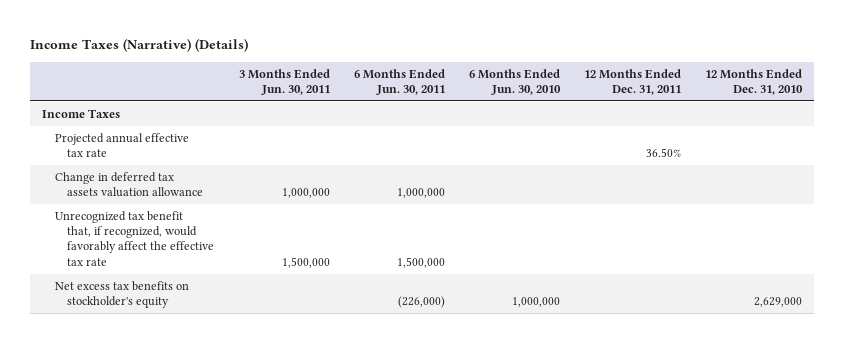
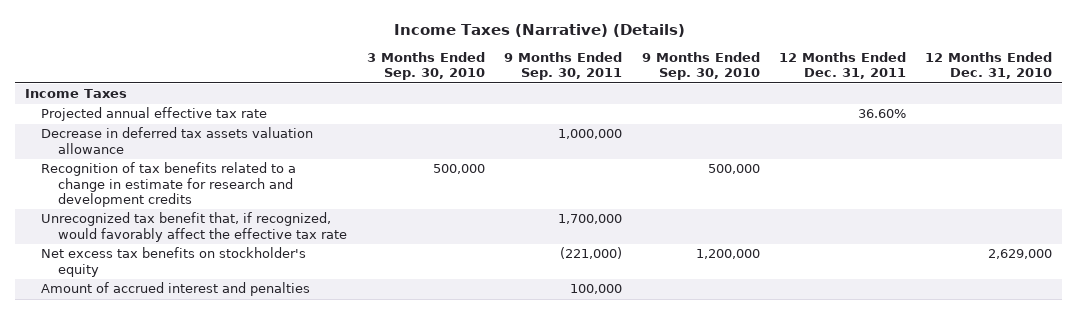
- | 3 Months Ended Jun. 30, 2011 | 6 Months Ended Jun. 30, 2011 | 6 Months Ended Jun. 30, 2010 | 12 Months Ended Dec. 31, 2011 | 12 Months Ended Dec. 31, 2010
+ | 3 Months Ended Sep. 30, 2010 | 9 Months Ended Sep. 30, 2011 | 9 Months Ended Sep. 30, 2010 | 12 Months Ended Dec. 31, 2011 | 12 Months Ended Dec. 31, 2010
- Projected annual effective tax rate | | | | 36.50% |
- Change in deferred tax assets valuation allowance | 1,000,000 | 1,000,000 | | |
+ Projected annual effective tax rate | | | | 36.60% |
+ Decrease in deferred tax assets valuation allowance | | 1,000,000 | | |
+ Recognition of tax benefits related to a change in estimate for research and development credits | 500,000 | | 500,000 | |
+ Amount of accrued interest and penalties | | 100,000 | | |

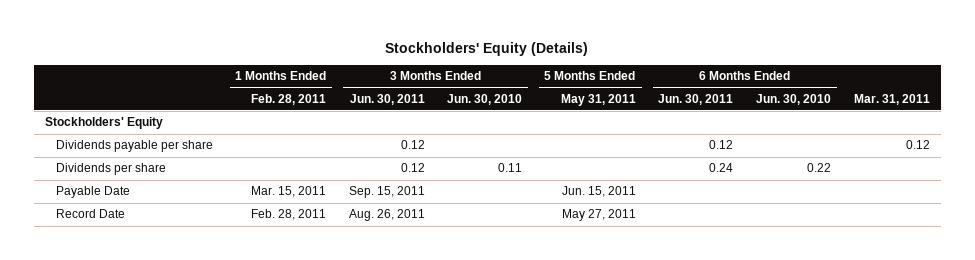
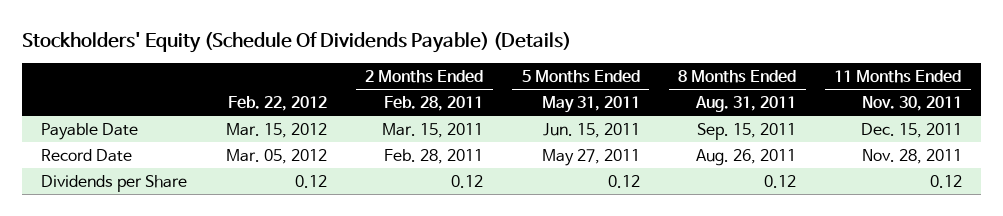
- Stockholders' Equity (Details)
+ Stockholders' Equity (Schedule Of Dividends Payable) (Details)
- | 1 Months Ended Feb. 28, 2011 | 3 Months Ended Jun. 30, 2011 | 3 Months Ended Jun. 30, 2010 | 5 Months Ended May 31, 2011 | 6 Months Ended Jun. 30, 2011 | 6 Months Ended Jun. 30, 2010 | Mar. 31, 2011
+ | Feb. 22, 2012 | 2 Months Ended Feb. 28, 2011 | 5 Months Ended May 31, 2011 | 8 Months Ended Aug. 31, 2011 | 11 Months Ended Nov. 30, 2011
- Stockholders' Equity
- Dividends payable per share | | 0.12 | | | 0.12 | | 0.12
- Dividends per share | | 0.12 | 0.11 | | 0.24 | 0.22 |
+ Dividends per Share | 0.12 | 0.12 | 0.12 | 0.12 | 0.12

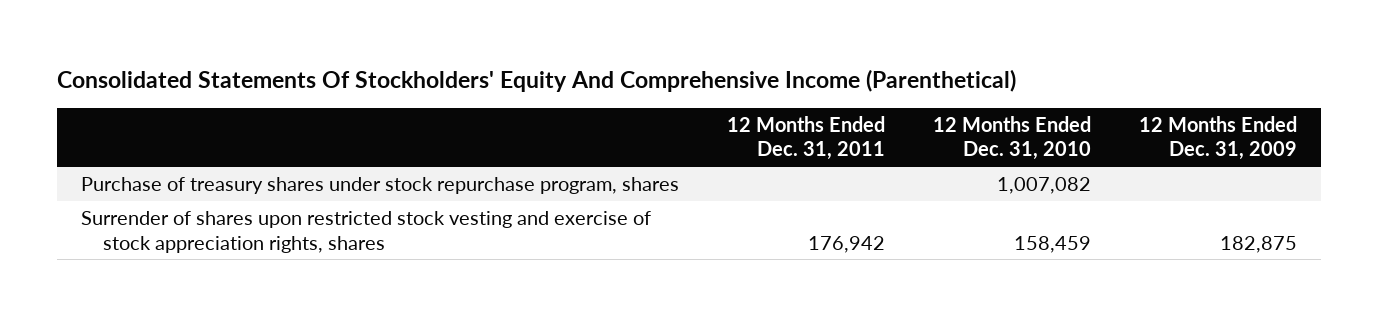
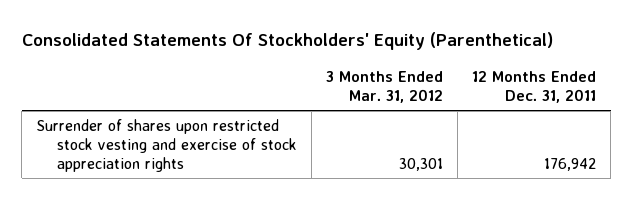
- Consolidated Statements Of Stockholders' Equity And Comprehensive Income (Parenthetical)
+ Consolidated Statements Of Stockholders' Equity (Parenthetical)
- | 12 Months Ended Dec. 31, 2011 | 12 Months Ended Dec. 31, 2010 | 12 Months Ended Dec. 31, 2009
+ | 3 Months Ended Mar. 31, 2012 | 12 Months Ended Dec. 31, 2011
- Purchase of treasury shares under stock repurchase program, shares | | 1,007,082 |
- Surrender of shares upon restricted stock vesting and exercise of stock appreciation rights, shares | 176,942 | 158,459 | 182,875
+ Surrender of shares upon restricted stock vesting and exercise of stock appreciation rights | 30,301 | 176,942

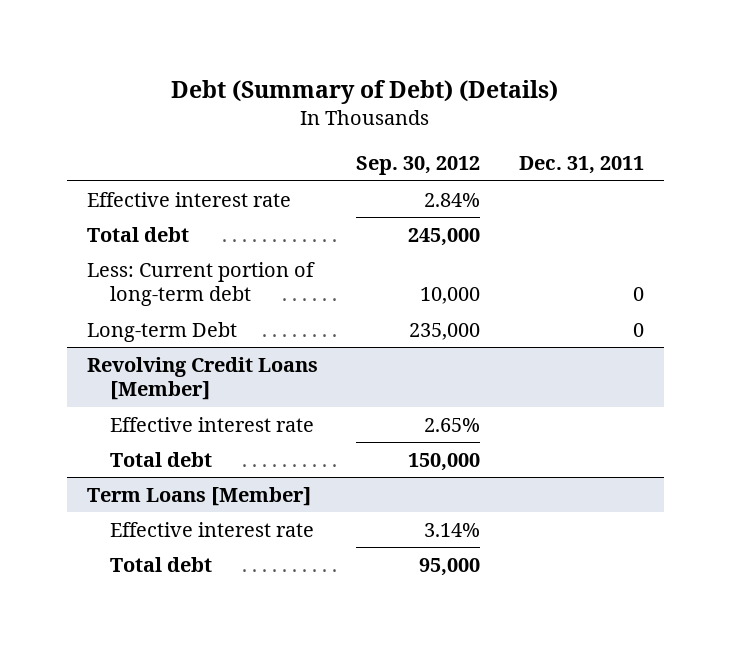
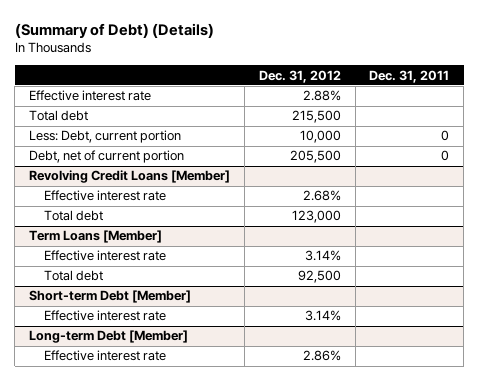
- Debt (Summary of Debt) (Details)
+ (Summary of Debt) (Details)
- | Sep. 30, 2012 | Dec. 31, 2011
+ | Dec. 31, 2012 | Dec. 31, 2011
- Less: Current portion of long-term debt | 10,000 | 0
- Long-term Debt | 235,000 | 0
+ Less: Debt, current portion | 10,000 | 0
+ Debt, net of current portion | 205,500 | 0
+ Short-term Debt [Member]
+ Effective interest rate | 3.14% |
+ Long-term Debt [Member]
+ Effective interest rate | 2.86% |

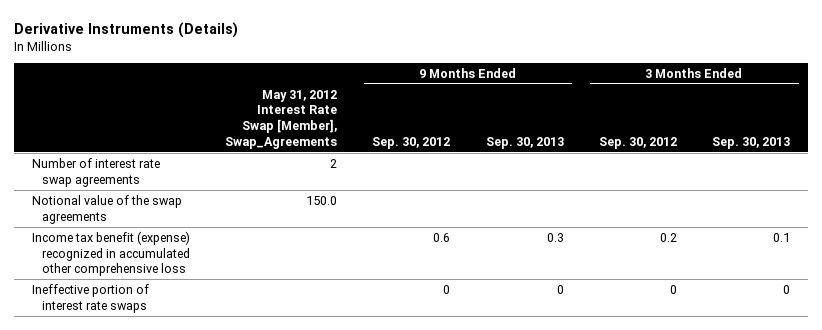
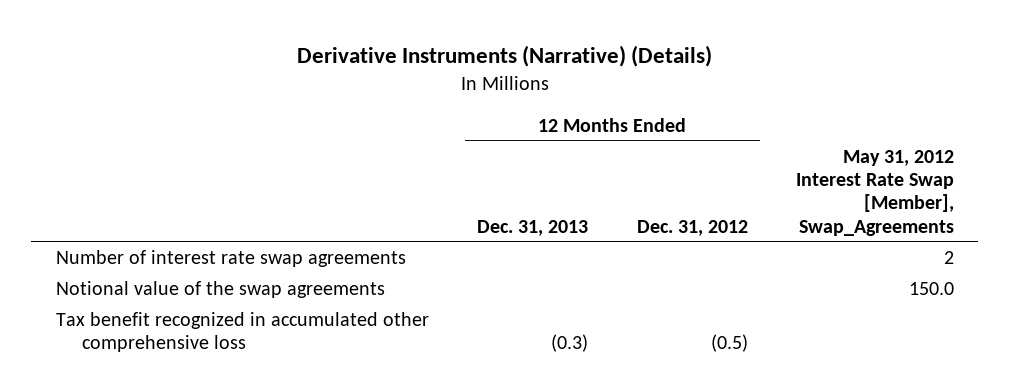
- Derivative Instruments (Details)
+ Derivative Instruments (Narrative) (Details)
- | May 31, 2012 Interest Rate Swap [Member], Swap_Agreements | 9 Months Ended Sep. 30, 2012 | 9 Months Ended Sep. 30, 2013 | 3 Months Ended Sep. 30, 2012 | 3 Months Ended Sep. 30, 2013
+ | 12 Months Ended Dec. 31, 2013 | 12 Months Ended Dec. 31, 2012 | May 31, 2012 Interest Rate Swap [Member], Swap_Agreements
- Income tax benefit (expense) recognized in accumulated other comprehensive loss | | 0.6 | 0.3 | 0.2 | 0.1
- Ineffective portion of interest rate swaps | | 0 | 0 | 0 | 0
+ Tax benefit recognized in accumulated other comprehensive loss | (0.3) | (0.5) |

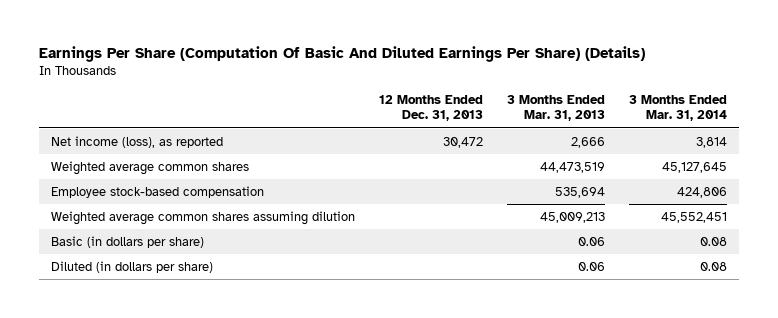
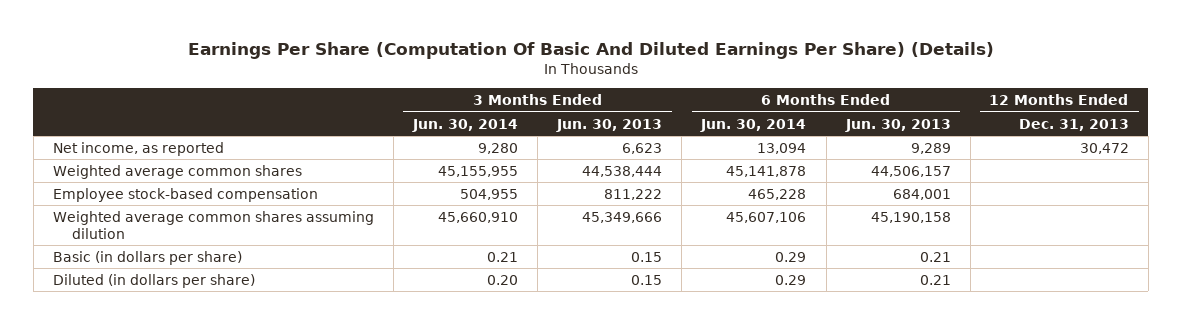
- | 12 Months Ended Dec. 31, 2013 | 3 Months Ended Mar. 31, 2013 | 3 Months Ended Mar. 31, 2014
+ | 3 Months Ended Jun. 30, 2014 | 3 Months Ended Jun. 30, 2013 | 6 Months Ended Jun. 30, 2014 | 6 Months Ended Jun. 30, 2013 | 12 Months Ended Dec. 31, 2013
- Net income (loss), as reported | 30,472 | 2,666 | 3,814
+ Net income, as reported | 9,280 | 6,623 | 13,094 | 9,289 | 30,472

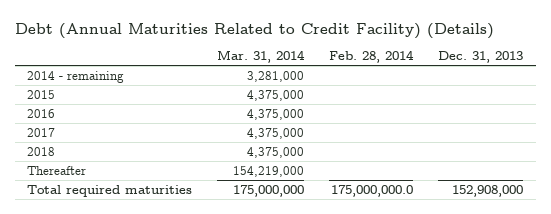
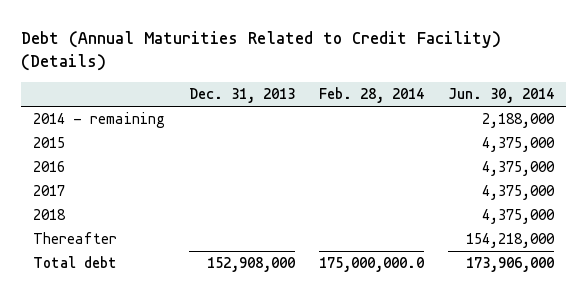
- | Mar. 31, 2014 | Feb. 28, 2014 | Dec. 31, 2013
+ | Dec. 31, 2013 | Feb. 28, 2014 | Jun. 30, 2014
- Total required maturities | 175,000,000 | 175,000,000.0 | 152,908,000
+ Total debt | 152,908,000 | 175,000,000.0 | 173,906,000

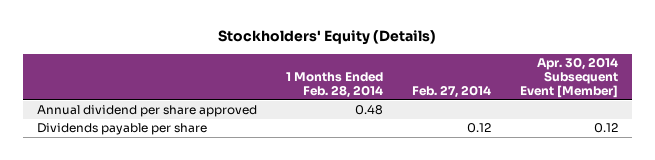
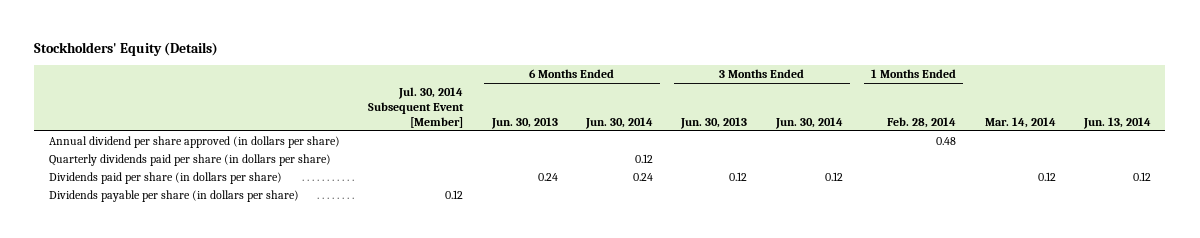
- | 1 Months Ended Feb. 28, 2014 | Feb. 27, 2014 | Apr. 30, 2014 Subsequent Event [Member]
+ | Jul. 30, 2014 Subsequent Event [Member] | 6 Months Ended Jun. 30, 2013 | 6 Months Ended Jun. 30, 2014 | 3 Months Ended Jun. 30, 2013 | 3 Months Ended Jun. 30, 2014 | 1 Months Ended Feb. 28, 2014 | Mar. 14, 2014 | Jun. 13, 2014
- Annual dividend per share approved | 0.48 | |
- Dividends payable per share | | 0.12 | 0.12
+ Annual dividend per share approved (in dollars per share) | | | | | | 0.48 | |
+ Quarterly dividends paid per share (in dollars per share) | | | 0.12 | | | | |
+ Dividends paid per share (in dollars per share) | | 0.24 | 0.24 | 0.12 | 0.12 | | 0.12 | 0.12
+ Dividends payable per share (in dollars per share) | 0.12 | | | | | | |

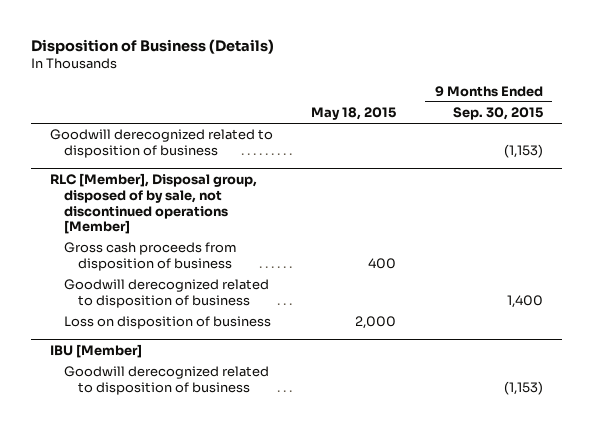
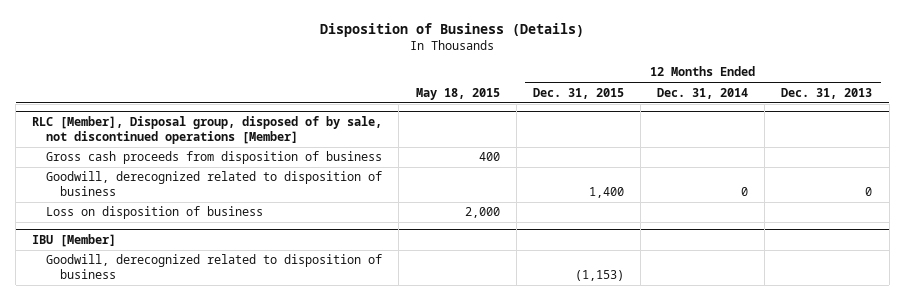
- | May 18, 2015 | 9 Months Ended Sep. 30, 2015
+ | May 18, 2015 | 12 Months Ended Dec. 31, 2015 | 12 Months Ended Dec. 31, 2014 | 12 Months Ended Dec. 31, 2013
- Goodwill derecognized related to disposition of business | | (1,153)
@ RLC [Member], Disposal group, disposed of by sale, not discontinued operations [Member]
- Goodwill derecognized related to disposition of business | | 1,400
+ Goodwill, derecognized related to disposition of business | | 1,400 | 0 | 0
@ IBU [Member]
- Goodwill derecognized related to disposition of business | | (1,153)
+ Goodwill, derecognized related to disposition of business | | (1,153) | |

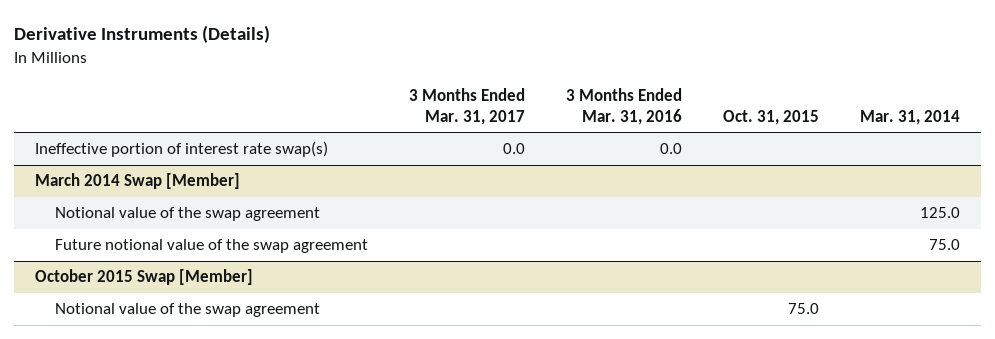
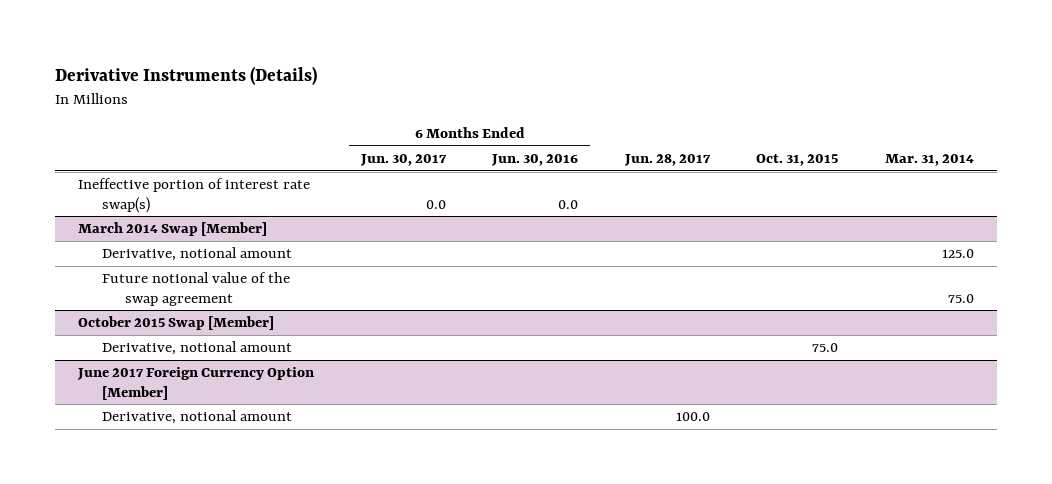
- | 3 Months Ended Mar. 31, 2017 | 3 Months Ended Mar. 31, 2016 | Oct. 31, 2015 | Mar. 31, 2014
+ | 6 Months Ended Jun. 30, 2017 | 6 Months Ended Jun. 30, 2016 | Jun. 28, 2017 | Oct. 31, 2015 | Mar. 31, 2014
@ March 2014 Swap [Member]
- Notional value of the swap agreement | | | | 125.0
+ Derivative, notional amount | | | | | 125.0
@ October 2015 Swap [Member]
- Notional value of the swap agreement | | | 75.0 |
+ Derivative, notional amount | | | | 75.0 |
+ June 2017 Foreign Currency Option [Member]
+ Derivative, notional amount | | | 100.0 | |

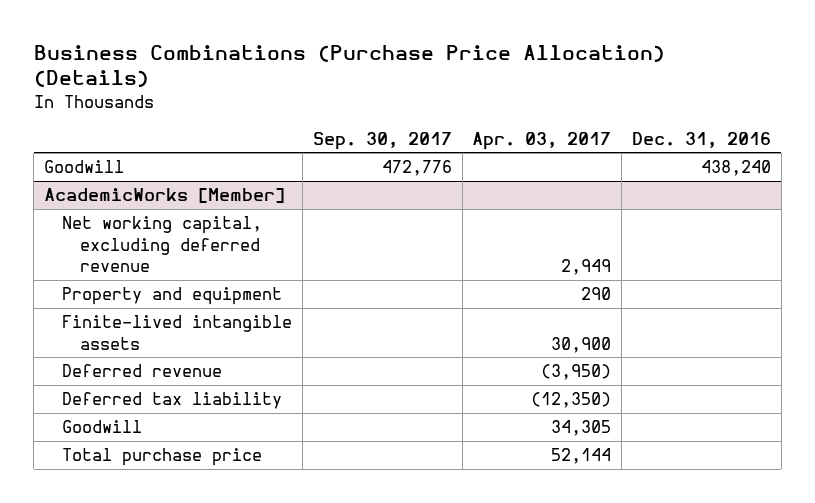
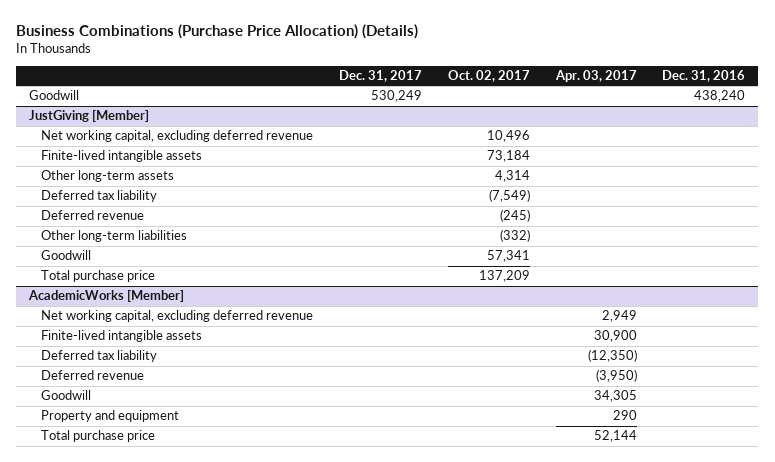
- | Sep. 30, 2017 | Apr. 03, 2017 | Dec. 31, 2016
+ | Dec. 31, 2017 | Oct. 02, 2017 | Apr. 03, 2017 | Dec. 31, 2016
+ JustGiving [Member]
+ Net working capital, excluding deferred revenue | | 10,496 | |
+ Finite-lived intangible assets | | 73,184 | |
+ Other long-term assets | | 4,314 | |
+ Deferred tax liability | | (7,549) | |
+ Deferred revenue | | (245) | |
+ Other long-term liabilities | | (332) | |
+ Goodwill | | 57,341 | |
+ Total purchase price | | 137,209 | |
@ AcademicWorks [Member]
moved down: Deferred revenue | | | (3,950) |
moved down: Property and equipment | | | 290 |

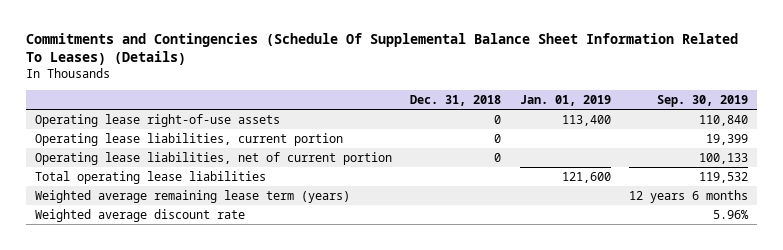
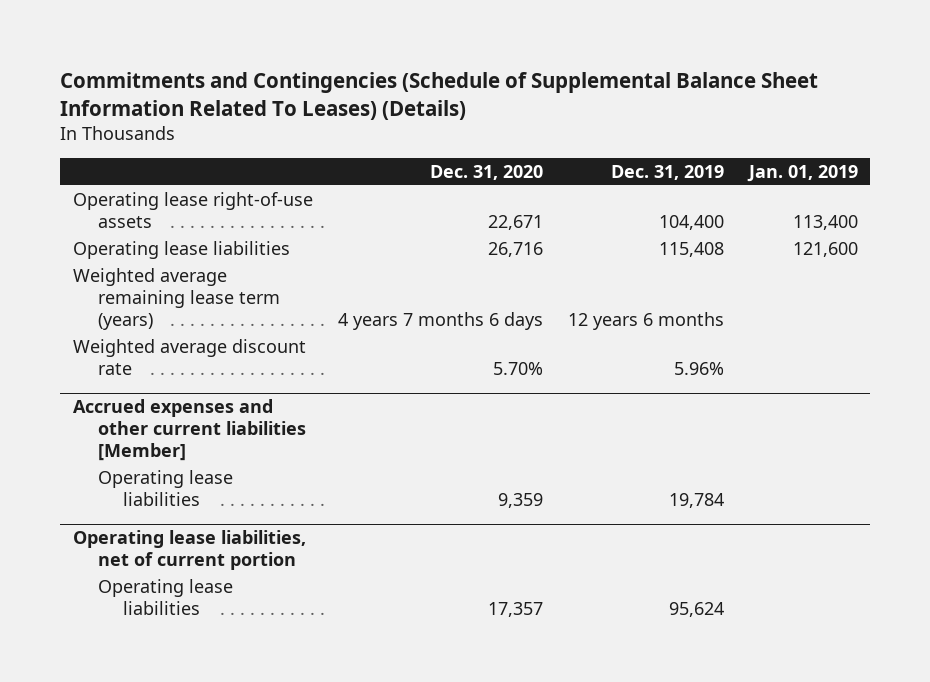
- Commitments and Contingencies (Schedule Of Supplemental Balance Sheet Information Related To Leases) (Details)
+ Commitments and Contingencies (Schedule of Supplemental Balance Sheet Information Related To Leases) (Details)
- | Dec. 31, 2018 | Jan. 01, 2019 | Sep. 30, 2019
+ | Dec. 31, 2020 | Dec. 31, 2019 | Jan. 01, 2019
- Operating lease liabilities, current portion | 0 | | 19,399
- Operating lease liabilities, net of current portion | 0 | | 100,133
- Total operating lease liabilities | | 121,600 | 119,532
+ Operating lease liabilities | 26,716 | 115,408 | 121,600
+ Accrued expenses and other current liabilities [Member]
+ Operating lease liabilities | 9,359 | 19,784 |
+ Operating lease liabilities, net of current portion
+ Operating lease liabilities | 17,357 | 95,624 |

